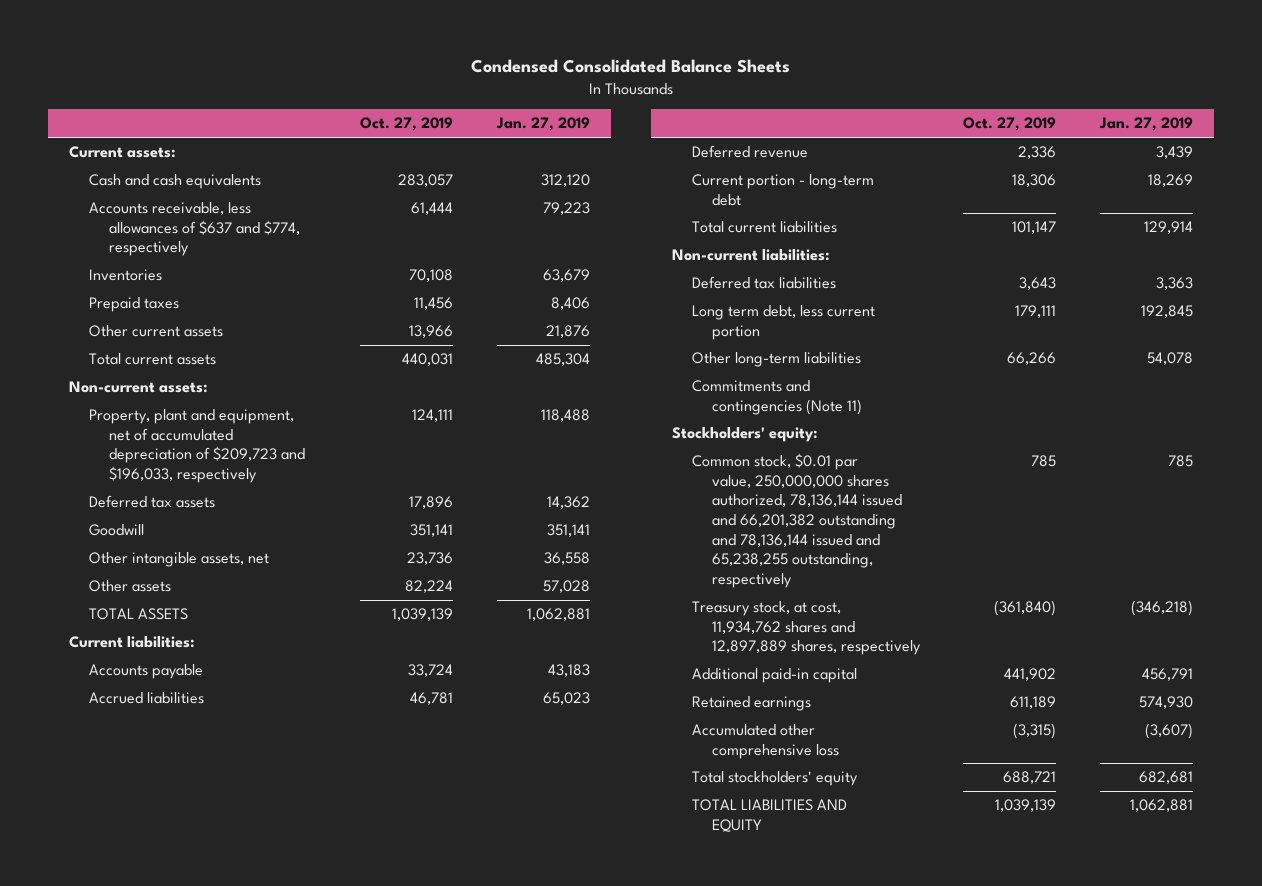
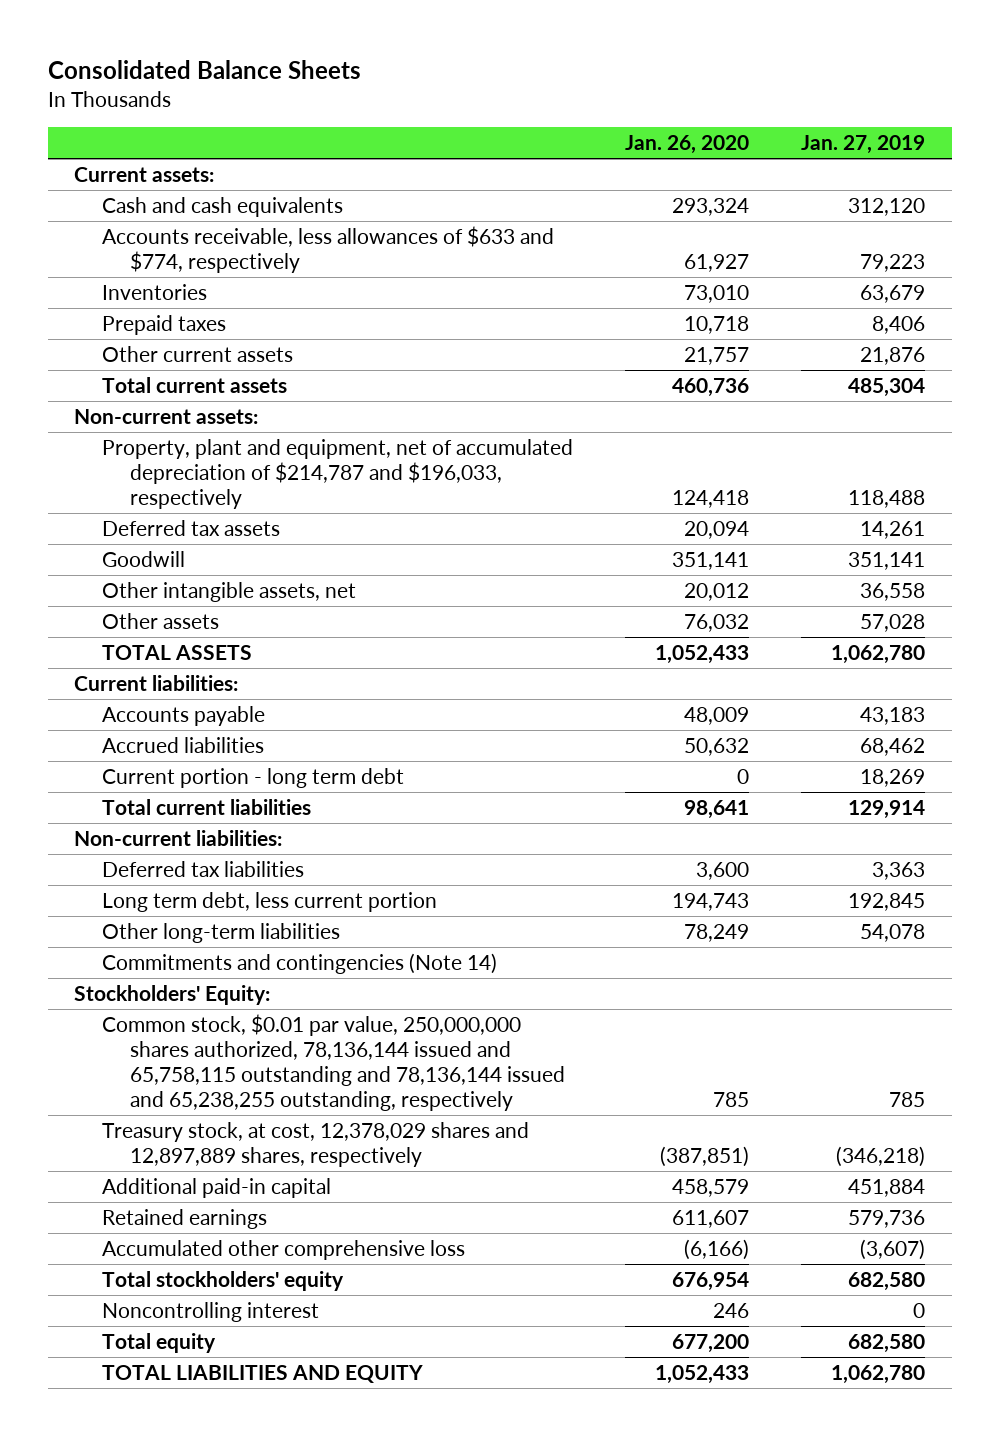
- Condensed Consolidated Balance Sheets
+ Consolidated Balance Sheets
- | Oct. 27, 2019 | Jan. 27, 2019
+ | Jan. 26, 2020 | Jan. 27, 2019
- Accounts receivable, less allowances of $637 and $774, respectively | 61,444 | 79,223
+ Accounts receivable, less allowances of $633 and $774, respectively | 61,927 | 79,223
- Property, plant and equipment, net of accumulated depreciation of $209,723 and $196,033, respectively | 124,111 | 118,488
- Deferred tax assets | 17,896 | 14,362
+ Property, plant and equipment, net of accumulated depreciation of $214,787 and $196,033, respectively | 124,418 | 118,488
+ Deferred tax assets | 20,094 | 14,261
- TOTAL ASSETS | 1,039,139 | 1,062,881
+ TOTAL ASSETS | 1,052,433 | 1,062,780
- Accrued liabilities | 46,781 | 65,023
- Deferred revenue | 2,336 | 3,439
- Current portion - long-term debt | 18,306 | 18,269
+ Accrued liabilities | 50,632 | 68,462
+ Current portion - long term debt | 0 | 18,269
- Commitments and contingencies (Note 11)
- Stockholders' equity:
- Common stock, $0.01 par value, 250,000,000 shares authorized, 78,136,144 issued and 66,201,382 outstanding and 78,136,144 issued and 65,238,255 outstanding, respectively | 785 | 785
- Treasury stock, at cost, 11,934,762 shares and 12,897,889 shares, respectively | (361,840) | (346,218)
- Additional paid-in capital | 441,902 | 456,791
- Retained earnings | 611,189 | 574,930
+ Commitments and contingencies (Note 14)
+ Stockholders' Equity:
+ Common stock, $0.01 par value, 250,000,000 shares authorized, 78,136,144 issued and 65,758,115 outstanding and 78,136,144 issued and 65,238,255 outstanding, respectively | 785 | 785
+ Treasury stock, at cost, 12,378,029 shares and 12,897,889 shares, respectively | (387,851) | (346,218)
+ Additional paid-in capital | 458,579 | 451,884
+ Retained earnings | 611,607 | 579,736
- Total stockholders' equity | 688,721 | 682,681
- TOTAL LIABILITIES AND EQUITY | 1,039,139 | 1,062,881
+ Total stockholders' equity | 676,954 | 682,580
+ Noncontrolling interest | 246 | 0
+ Total equity | 677,200 | 682,580
+ TOTAL LIABILITIES AND EQUITY | 1,052,433 | 1,062,780

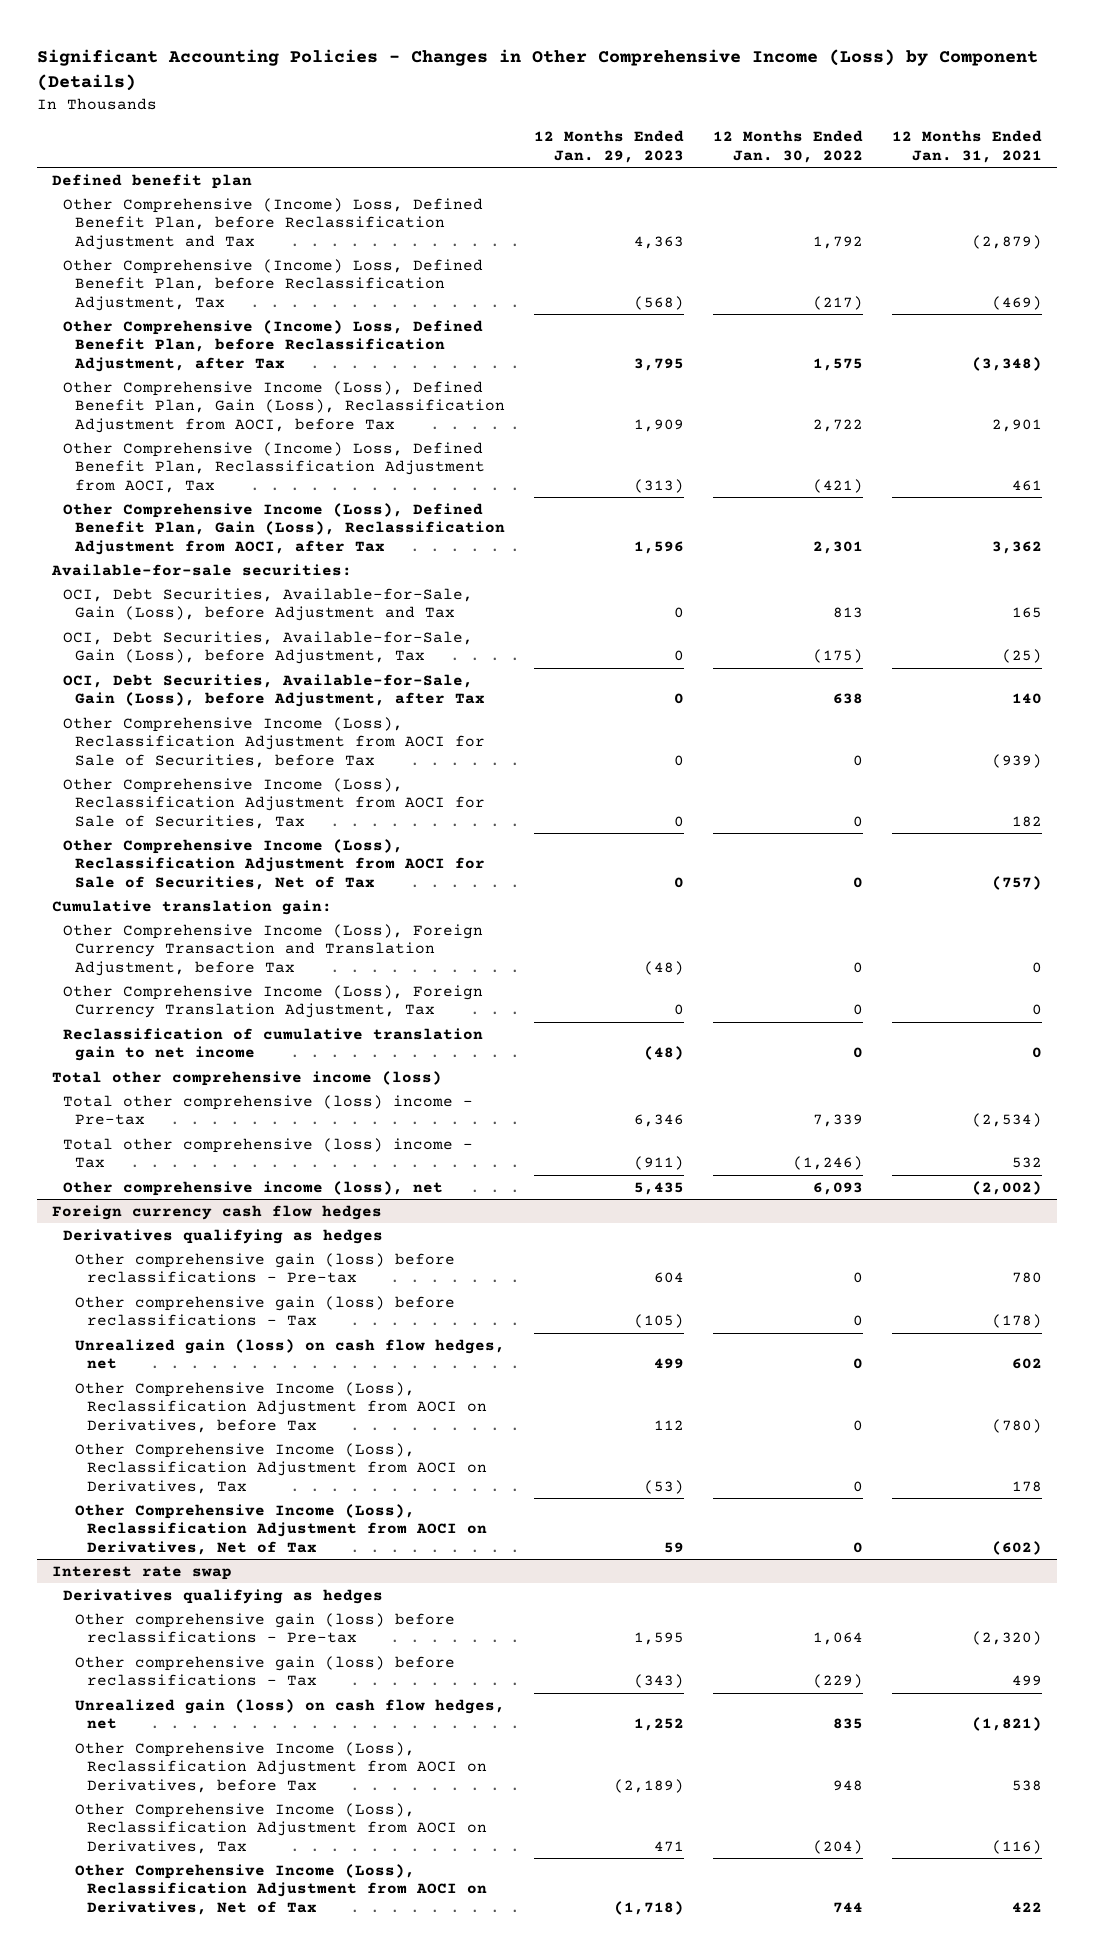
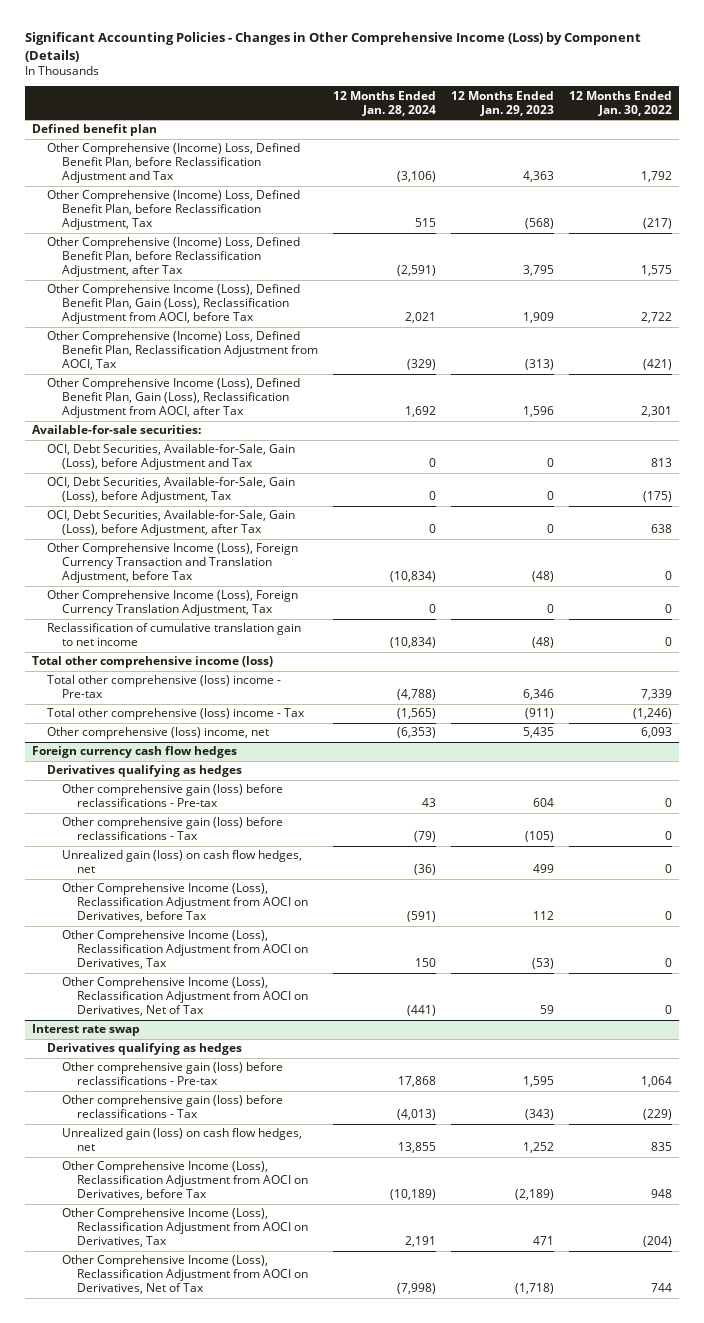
- | 12 Months Ended Jan. 29, 2023 | 12 Months Ended Jan. 30, 2022 | 12 Months Ended Jan. 31, 2021
+ | 12 Months Ended Jan. 28, 2024 | 12 Months Ended Jan. 29, 2023 | 12 Months Ended Jan. 30, 2022
- Other Comprehensive Income (Loss), Reclassification Adjustment from AOCI for Sale of Securities, before Tax | 0 | 0 | (939)
- Other Comprehensive Income (Loss), Reclassification Adjustment from AOCI for Sale of Securities, Tax | 0 | 0 | 182
- Other Comprehensive Income (Loss), Reclassification Adjustment from AOCI for Sale of Securities, Net of Tax | 0 | 0 | (757)
- Cumulative translation gain:
- Other comprehensive income (loss), net | 5,435 | 6,093 | (2,002)
+ Other comprehensive (loss) income, net | (6,353) | 5,435 | 6,093

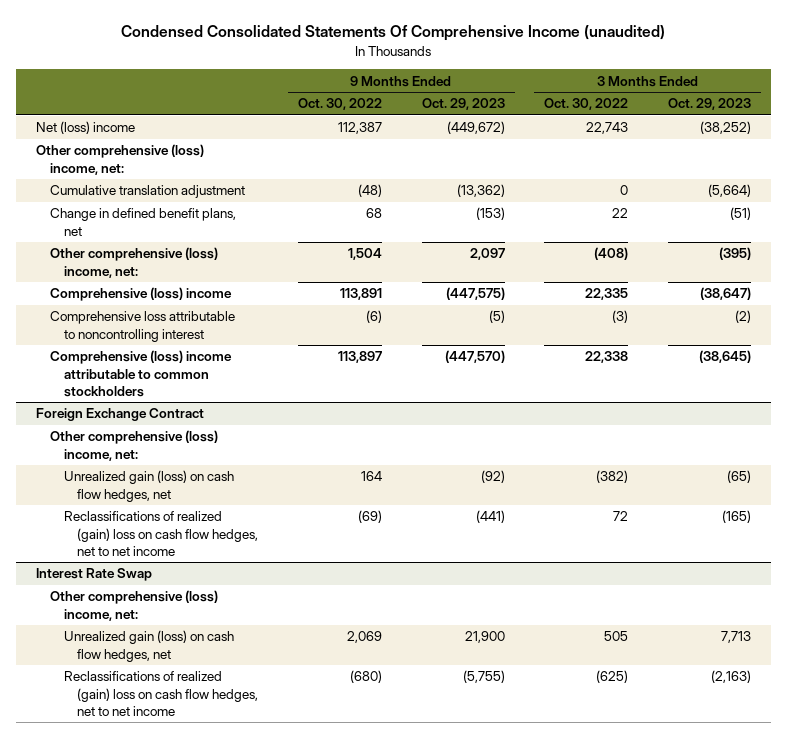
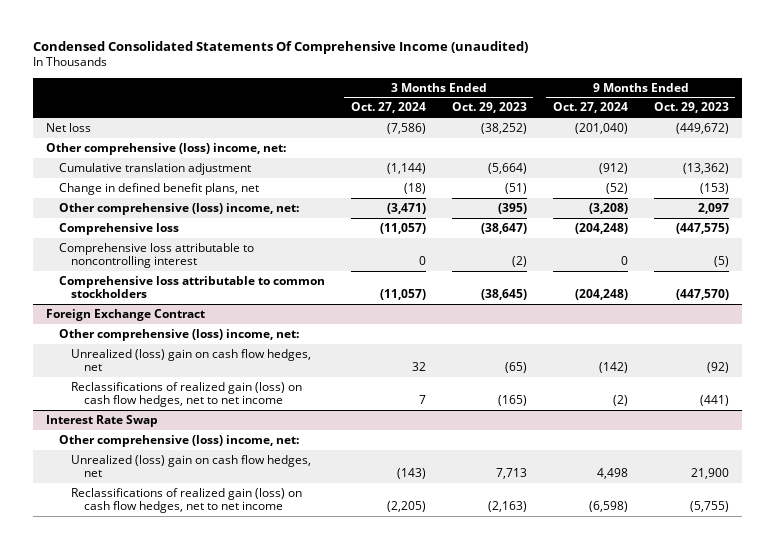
- | 9 Months Ended Oct. 30, 2022 | 9 Months Ended Oct. 29, 2023 | 3 Months Ended Oct. 30, 2022 | 3 Months Ended Oct. 29, 2023
+ | 3 Months Ended Oct. 27, 2024 | 3 Months Ended Oct. 29, 2023 | 9 Months Ended Oct. 27, 2024 | 9 Months Ended Oct. 29, 2023
- Net (loss) income | 112,387 | (449,672) | 22,743 | (38,252)
+ Net loss | (7,586) | (38,252) | (201,040) | (449,672)
- Comprehensive (loss) income | 113,891 | (447,575) | 22,335 | (38,647)
+ Comprehensive loss | (11,057) | (38,647) | (204,248) | (447,575)
- Comprehensive (loss) income attributable to common stockholders | 113,897 | (447,570) | 22,338 | (38,645)
+ Comprehensive loss attributable to common stockholders | (11,057) | (38,645) | (204,248) | (447,570)
@ Foreign Exchange Contract
- Unrealized gain (loss) on cash flow hedges, net | 164 | (92) | (382) | (65)
- Reclassifications of realized (gain) loss on cash flow hedges, net to net income | (69) | (441) | 72 | (165)
+ Unrealized (loss) gain on cash flow hedges, net | 32 | (65) | (142) | (92)
+ Reclassifications of realized gain (loss) on cash flow hedges, net to net income | 7 | (165) | (2) | (441)
@ Interest Rate Swap
- Unrealized gain (loss) on cash flow hedges, net | 2,069 | 21,900 | 505 | 7,713
- Reclassifications of realized (gain) loss on cash flow hedges, net to net income | (680) | (5,755) | (625) | (2,163)
+ Unrealized (loss) gain on cash flow hedges, net | (143) | 7,713 | 4,498 | 21,900
+ Reclassifications of realized gain (loss) on cash flow hedges, net to net income | (2,205) | (2,163) | (6,598) | (5,755)

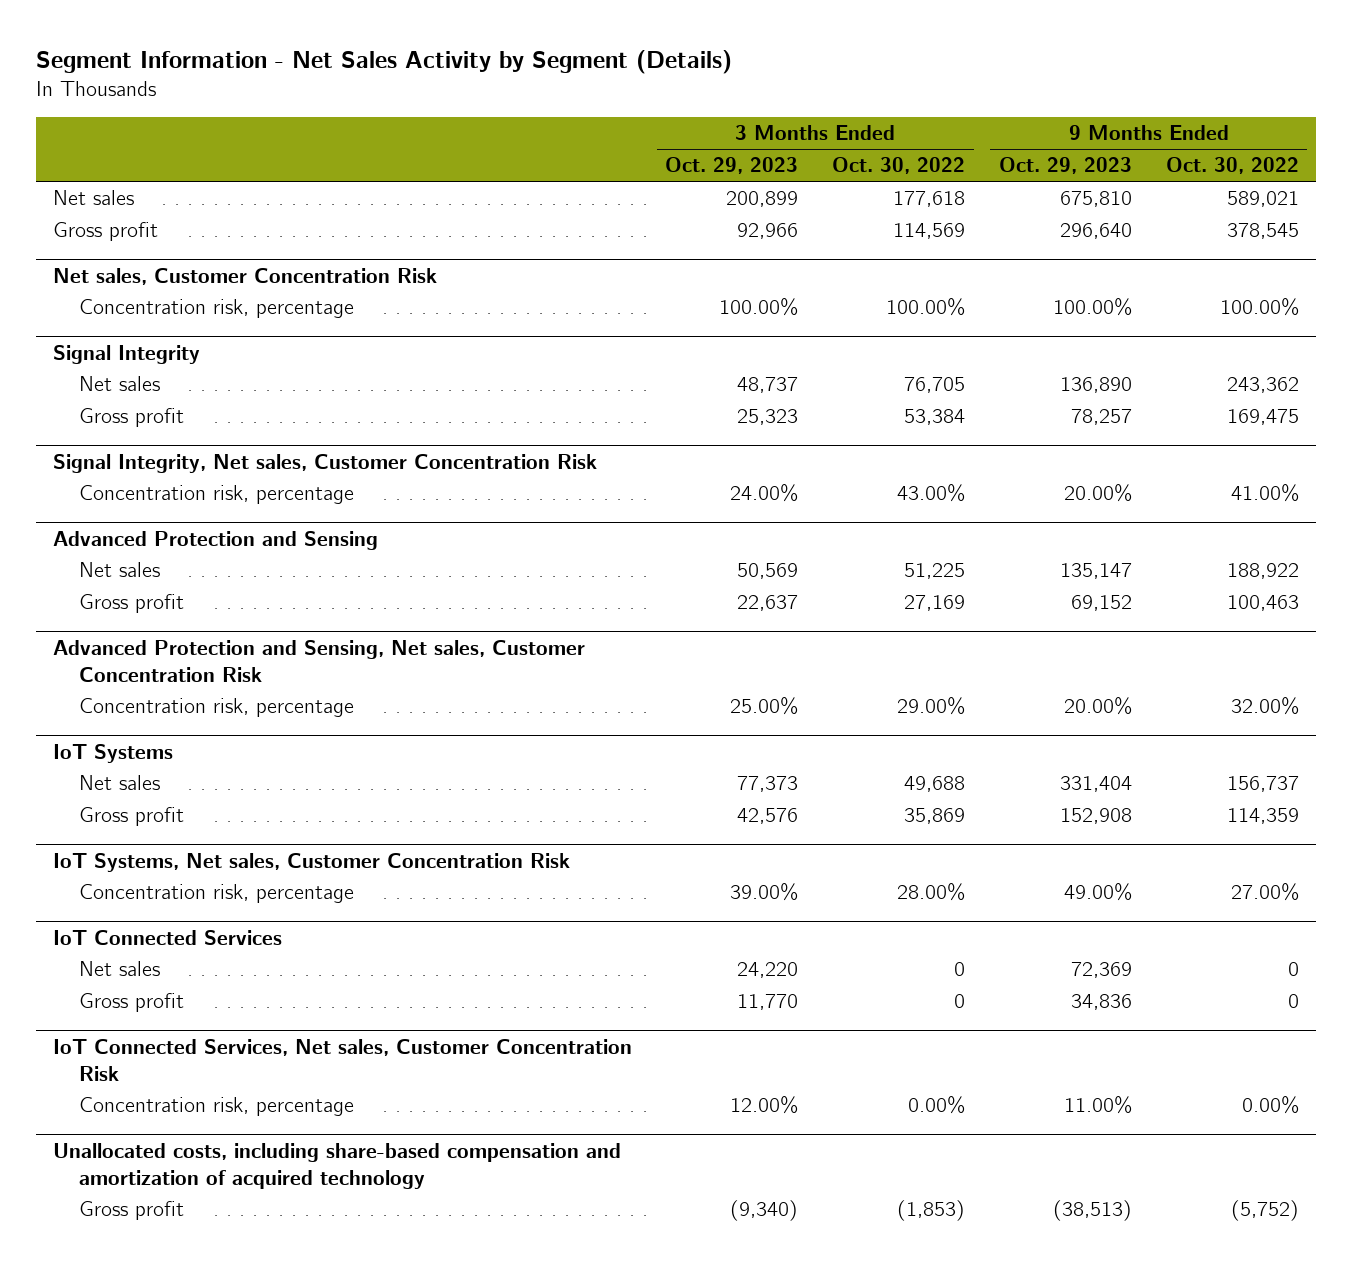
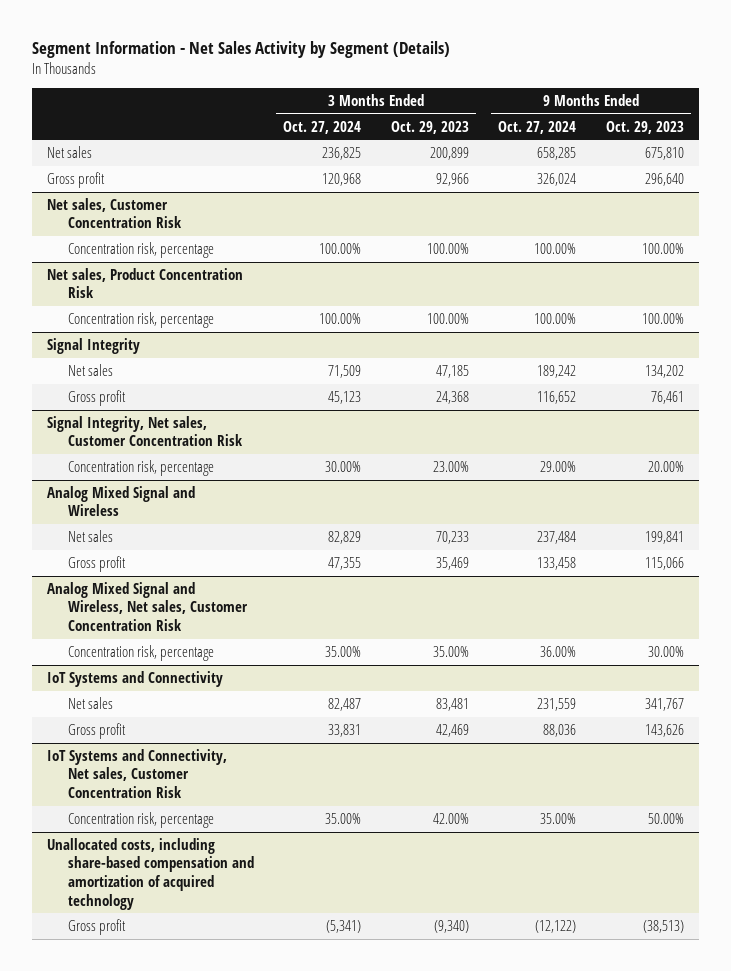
- | 3 Months Ended Oct. 29, 2023 | 3 Months Ended Oct. 30, 2022 | 9 Months Ended Oct. 29, 2023 | 9 Months Ended Oct. 30, 2022
+ | 3 Months Ended Oct. 27, 2024 | 3 Months Ended Oct. 29, 2023 | 9 Months Ended Oct. 27, 2024 | 9 Months Ended Oct. 29, 2023
+ Net sales, Product Concentration Risk
+ Concentration risk, percentage | 100.00% | 100.00% | 100.00% | 100.00%
@ Signal Integrity
- Net sales | 48,737 | 76,705 | 136,890 | 243,362
- Gross profit | 25,323 | 53,384 | 78,257 | 169,475
+ Net sales | 71,509 | 47,185 | 189,242 | 134,202
+ Gross profit | 45,123 | 24,368 | 116,652 | 76,461
@ Signal Integrity, Net sales, Customer Concentration Risk
- Concentration risk, percentage | 24.00% | 43.00% | 20.00% | 41.00%
- Advanced Protection and Sensing
- Net sales | 50,569 | 51,225 | 135,147 | 188,922
- Gross profit | 22,637 | 27,169 | 69,152 | 100,463
- Advanced Protection and Sensing, Net sales, Customer Concentration Risk
- Concentration risk, percentage | 25.00% | 29.00% | 20.00% | 32.00%
- IoT Systems
- Net sales | 77,373 | 49,688 | 331,404 | 156,737
- Gross profit | 42,576 | 35,869 | 152,908 | 114,359
- IoT Systems, Net sales, Customer Concentration Risk
- Concentration risk, percentage | 39.00% | 28.00% | 49.00% | 27.00%
- IoT Connected Services
- Net sales | 24,220 | 0 | 72,369 | 0
- Gross profit | 11,770 | 0 | 34,836 | 0
- IoT Connected Services, Net sales, Customer Concentration Risk
- Concentration risk, percentage | 12.00% | 0.00% | 11.00% | 0.00%
@ Signal Integrity, Net sales, Customer Concentration Risk
+ Concentration risk, percentage | 30.00% | 23.00% | 29.00% | 20.00%
+ Analog Mixed Signal and Wireless
+ Net sales | 82,829 | 70,233 | 237,484 | 199,841
+ Gross profit | 47,355 | 35,469 | 133,458 | 115,066
+ Analog Mixed Signal and Wireless, Net sales, Customer Concentration Risk
+ Concentration risk, percentage | 35.00% | 35.00% | 36.00% | 30.00%
+ IoT Systems and Connectivity
+ Net sales | 82,487 | 83,481 | 231,559 | 341,767
+ Gross profit | 33,831 | 42,469 | 88,036 | 143,626
+ IoT Systems and Connectivity, Net sales, Customer Concentration Risk
+ Concentration risk, percentage | 35.00% | 42.00% | 35.00% | 50.00%

